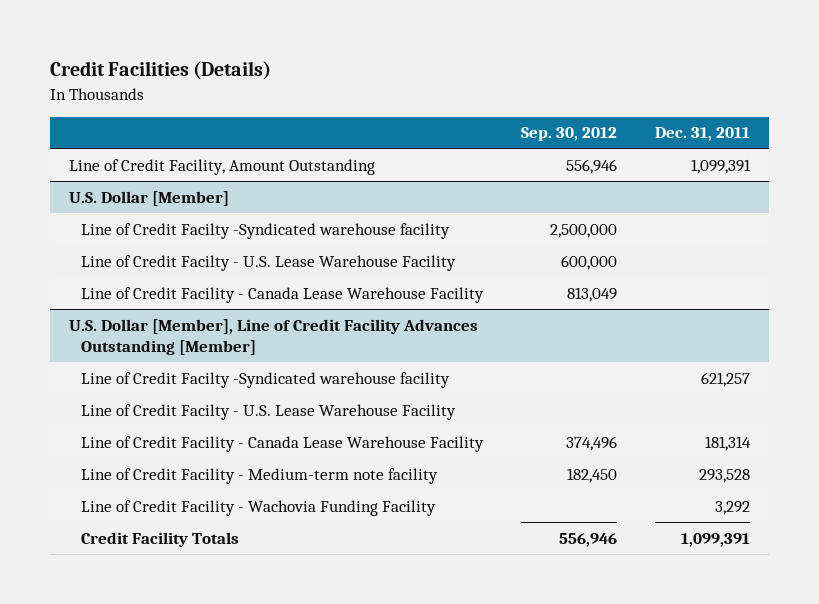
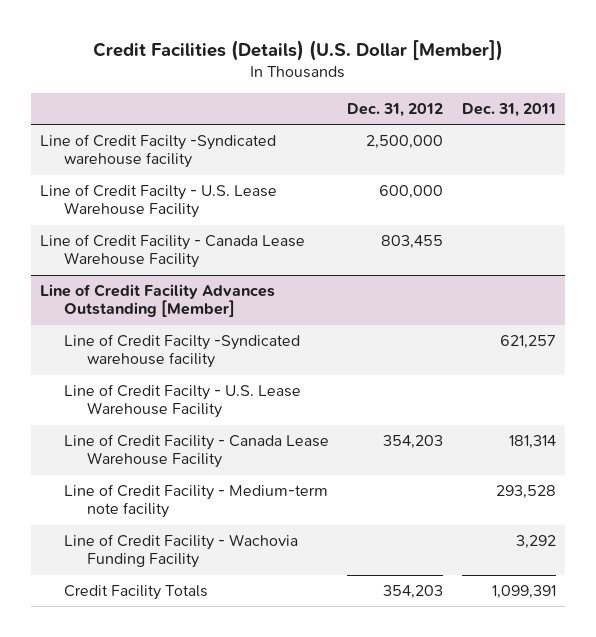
- Credit Facilities (Details)
+ Credit Facilities (Details) (U.S. Dollar [Member])
- | Sep. 30, 2012 | Dec. 31, 2011
+ | Dec. 31, 2012 | Dec. 31, 2011
- Line of Credit Facility, Amount Outstanding | 556,946 | 1,099,391
- U.S. Dollar [Member]
- U.S. Dollar [Member], Line of Credit Facility Advances Outstanding [Member]
+ Line of Credit Facility Advances Outstanding [Member]

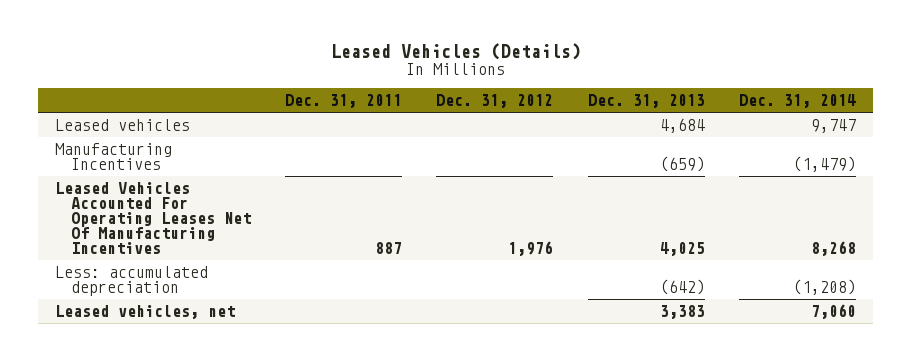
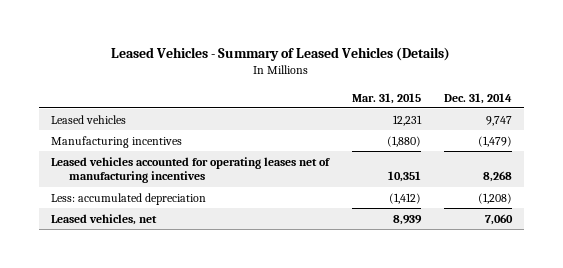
- Leased Vehicles (Details)
+ Leased Vehicles - Summary of Leased Vehicles (Details)
- | Dec. 31, 2011 | Dec. 31, 2012 | Dec. 31, 2013 | Dec. 31, 2014
+ | Mar. 31, 2015 | Dec. 31, 2014
- Manufacturing Incentives | | | (659) | (1,479)
- Leased Vehicles Accounted For Operating Leases Net Of Manufacturing Incentives | 887 | 1,976 | 4,025 | 8,268
+ Manufacturing incentives | (1,880) | (1,479)
+ Leased vehicles accounted for operating leases net of manufacturing incentives | 10,351 | 8,268

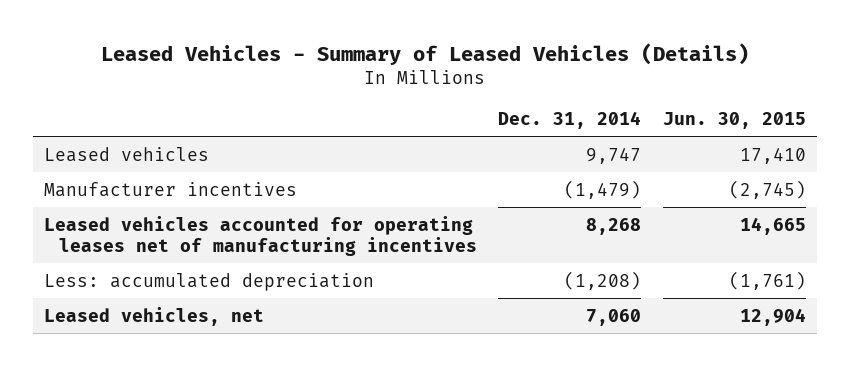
- | Mar. 31, 2015 | Dec. 31, 2014
+ | Dec. 31, 2014 | Jun. 30, 2015
- Manufacturing incentives | (1,880) | (1,479)
+ Manufacturer incentives | (1,479) | (2,745)

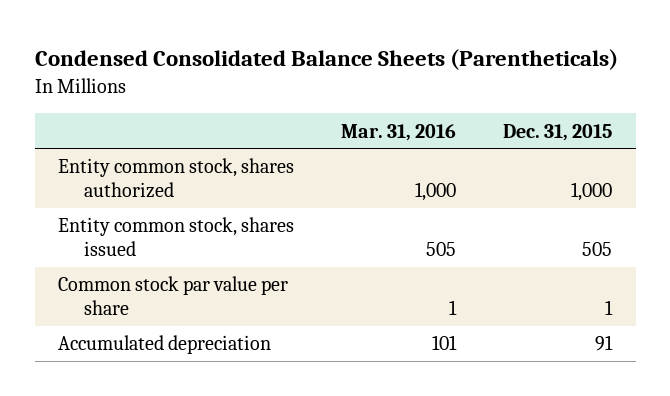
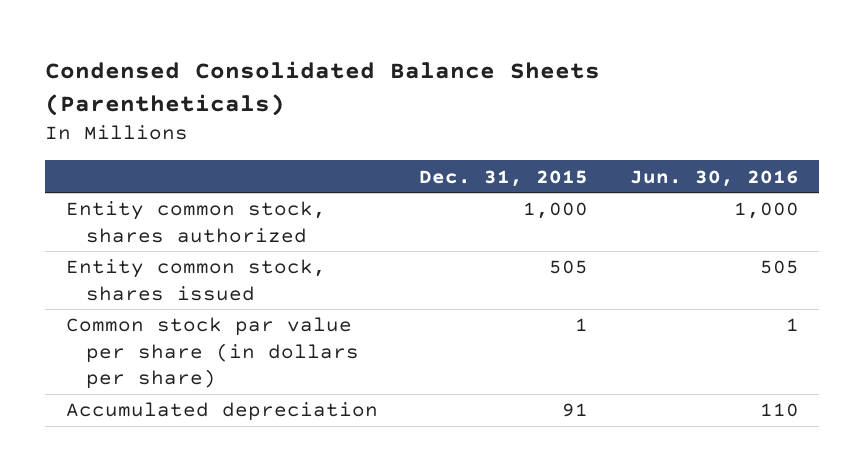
- | Mar. 31, 2016 | Dec. 31, 2015
+ | Dec. 31, 2015 | Jun. 30, 2016
- Common stock par value per share | 1 | 1
+ Common stock par value per share (in dollars per share) | 1 | 1

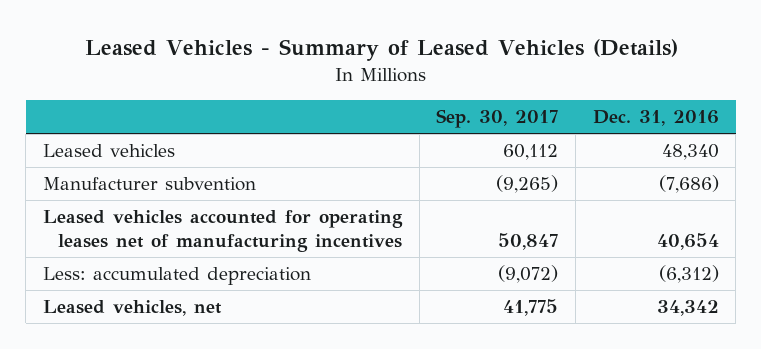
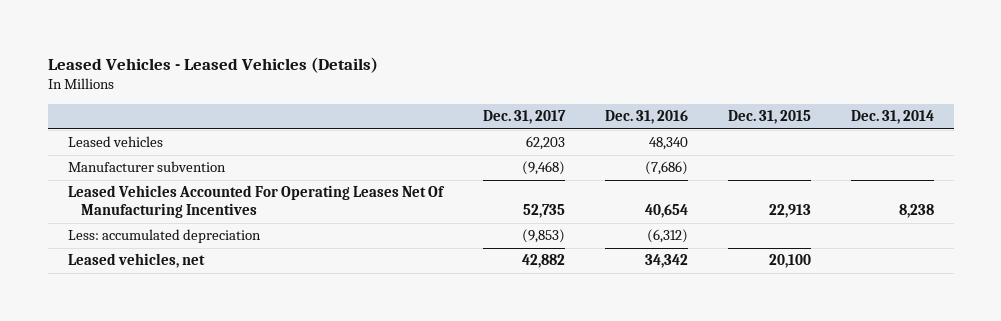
- Leased Vehicles - Summary of Leased Vehicles (Details)
+ Leased Vehicles - Leased Vehicles (Details)
- | Sep. 30, 2017 | Dec. 31, 2016
+ | Dec. 31, 2017 | Dec. 31, 2016 | Dec. 31, 2015 | Dec. 31, 2014
- Leased vehicles accounted for operating leases net of manufacturing incentives | 50,847 | 40,654
+ Leased Vehicles Accounted For Operating Leases Net Of Manufacturing Incentives | 52,735 | 40,654 | 22,913 | 8,238

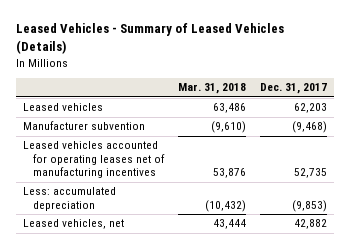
- Leased Vehicles - Leased Vehicles (Details)
+ Leased Vehicles - Summary of Leased Vehicles (Details)
- | Dec. 31, 2017 | Dec. 31, 2016 | Dec. 31, 2015 | Dec. 31, 2014
+ | Mar. 31, 2018 | Dec. 31, 2017
- Leased Vehicles Accounted For Operating Leases Net Of Manufacturing Incentives | 52,735 | 40,654 | 22,913 | 8,238
+ Leased vehicles accounted for operating leases net of manufacturing incentives | 53,876 | 52,735

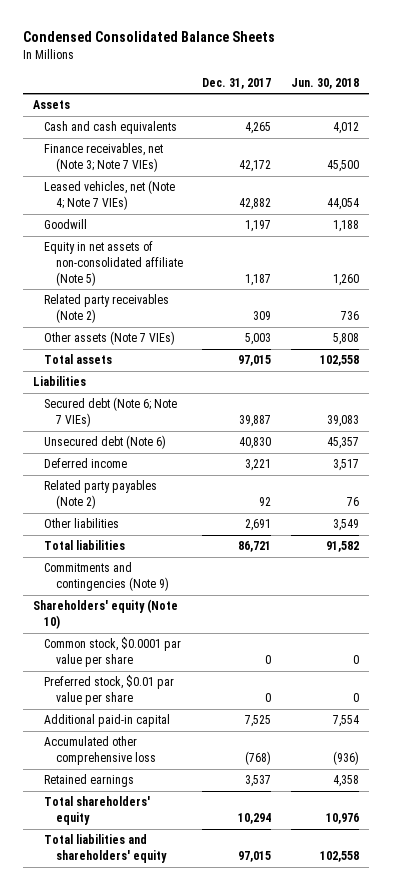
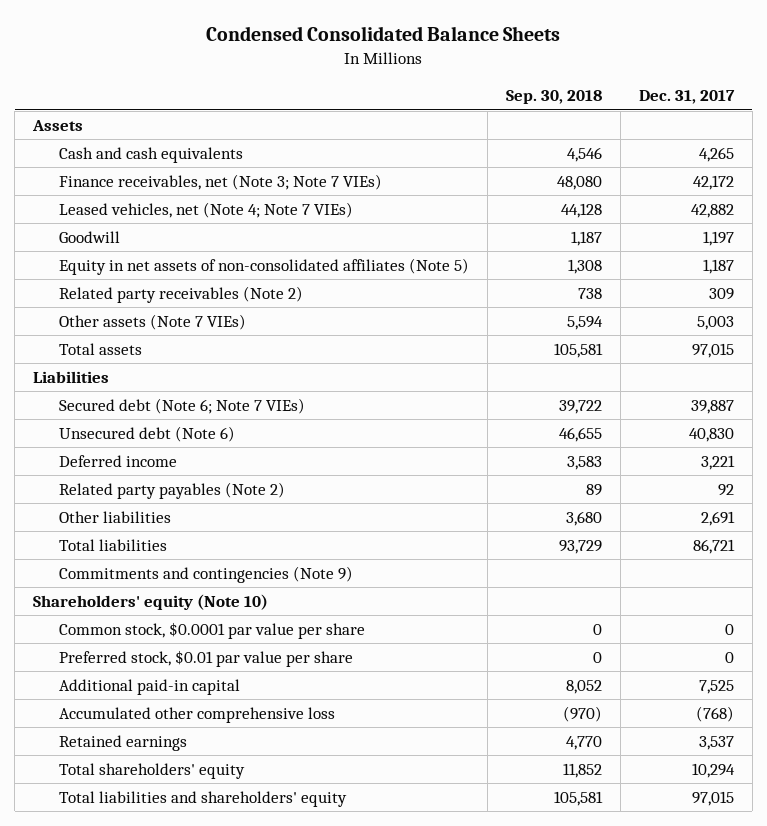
- | Dec. 31, 2017 | Jun. 30, 2018
+ | Sep. 30, 2018 | Dec. 31, 2017
- Equity in net assets of non-consolidated affiliate (Note 5) | 1,187 | 1,260
+ Equity in net assets of non-consolidated affiliates (Note 5) | 1,308 | 1,187

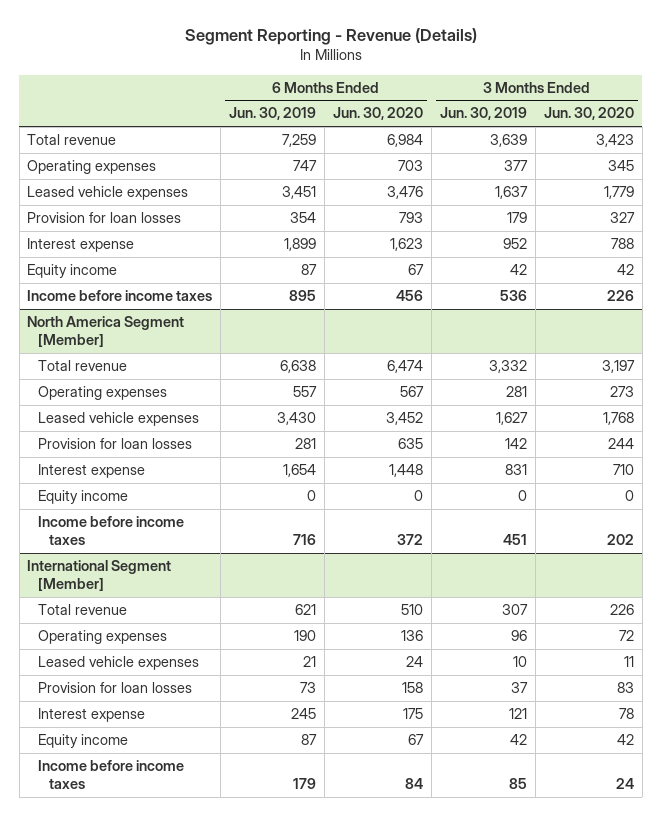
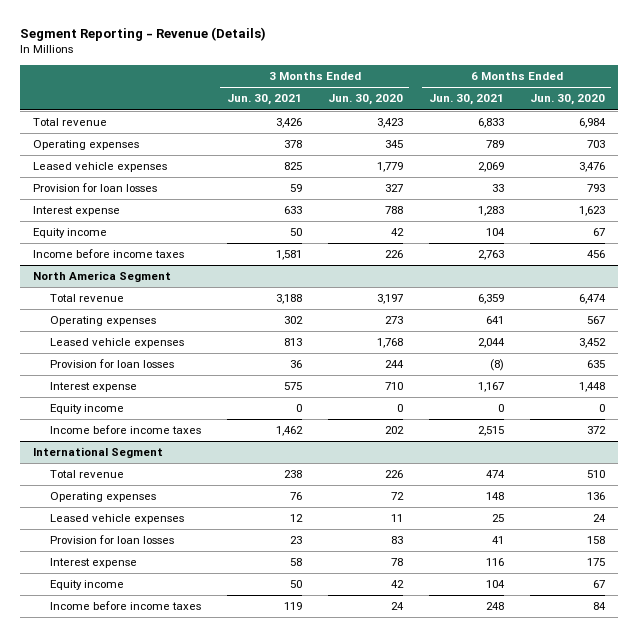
- | 6 Months Ended Jun. 30, 2019 | 6 Months Ended Jun. 30, 2020 | 3 Months Ended Jun. 30, 2019 | 3 Months Ended Jun. 30, 2020
+ | 3 Months Ended Jun. 30, 2021 | 3 Months Ended Jun. 30, 2020 | 6 Months Ended Jun. 30, 2021 | 6 Months Ended Jun. 30, 2020
- North America Segment [Member]
+ North America Segment
- International Segment [Member]
+ International Segment

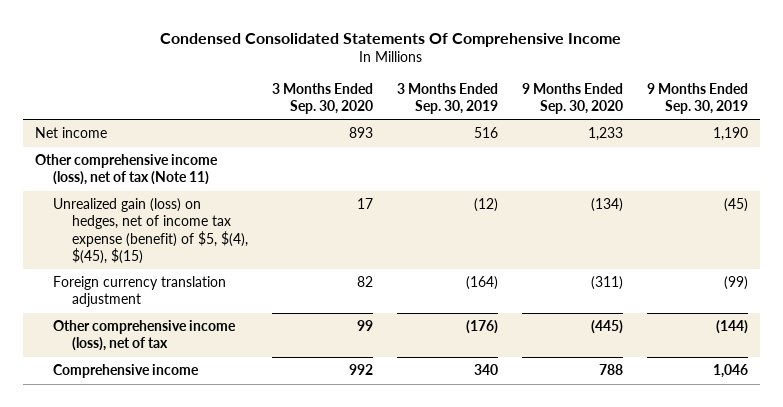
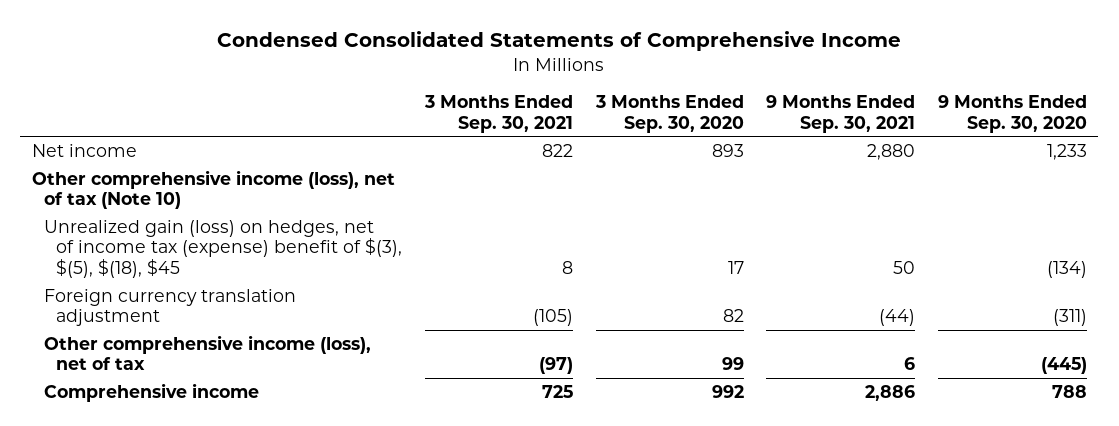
- Condensed Consolidated Statements Of Comprehensive Income
+ Condensed Consolidated Statements of Comprehensive Income
- | 3 Months Ended Sep. 30, 2020 | 3 Months Ended Sep. 30, 2019 | 9 Months Ended Sep. 30, 2020 | 9 Months Ended Sep. 30, 2019
+ | 3 Months Ended Sep. 30, 2021 | 3 Months Ended Sep. 30, 2020 | 9 Months Ended Sep. 30, 2021 | 9 Months Ended Sep. 30, 2020
- Other comprehensive income (loss), net of tax (Note 11)
- Unrealized gain (loss) on hedges, net of income tax expense (benefit) of $5, $(4), $(45), $(15) | 17 | (12) | (134) | (45)
+ Other comprehensive income (loss), net of tax (Note 10)
+ Unrealized gain (loss) on hedges, net of income tax (expense) benefit of $(3), $(5), $(18), $45 | 8 | 17 | 50 | (134)

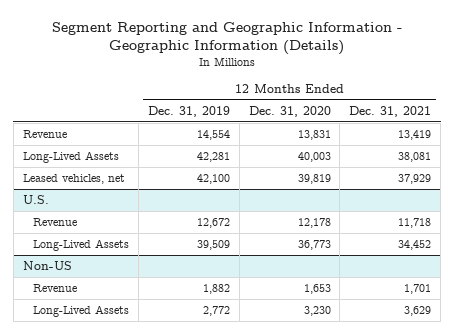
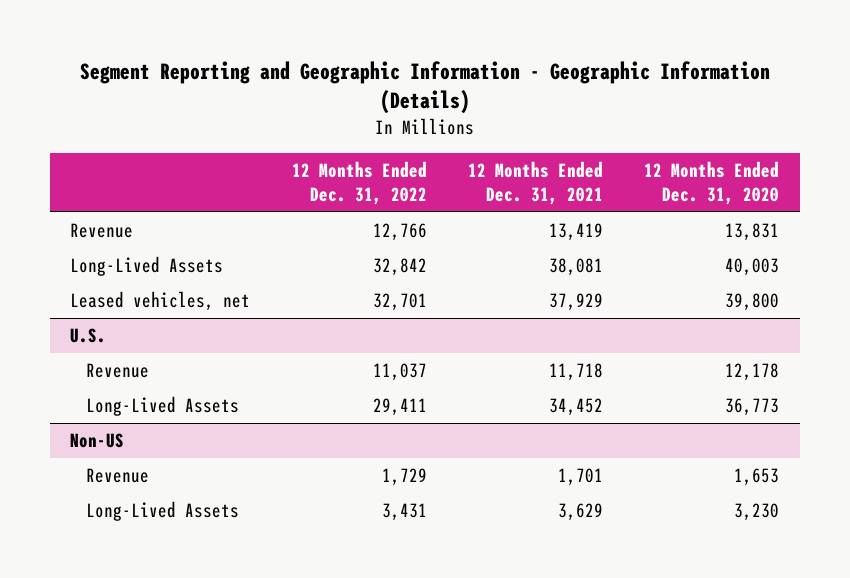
- | 12 Months Ended Dec. 31, 2019 | 12 Months Ended Dec. 31, 2020 | 12 Months Ended Dec. 31, 2021
+ | 12 Months Ended Dec. 31, 2022 | 12 Months Ended Dec. 31, 2021 | 12 Months Ended Dec. 31, 2020
- Leased vehicles, net | 42,100 | 39,819 | 37,929
+ Leased vehicles, net | 32,701 | 37,929 | 39,800

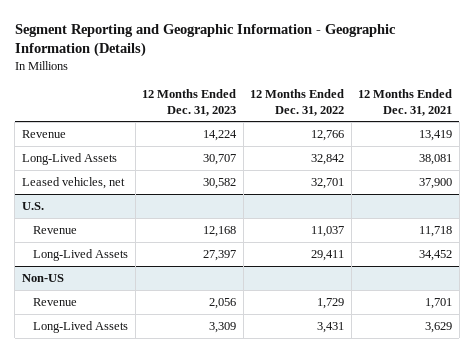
- | 12 Months Ended Dec. 31, 2022 | 12 Months Ended Dec. 31, 2021 | 12 Months Ended Dec. 31, 2020
+ | 12 Months Ended Dec. 31, 2023 | 12 Months Ended Dec. 31, 2022 | 12 Months Ended Dec. 31, 2021
- Leased vehicles, net | 32,701 | 37,929 | 39,800
+ Leased vehicles, net | 30,582 | 32,701 | 37,900

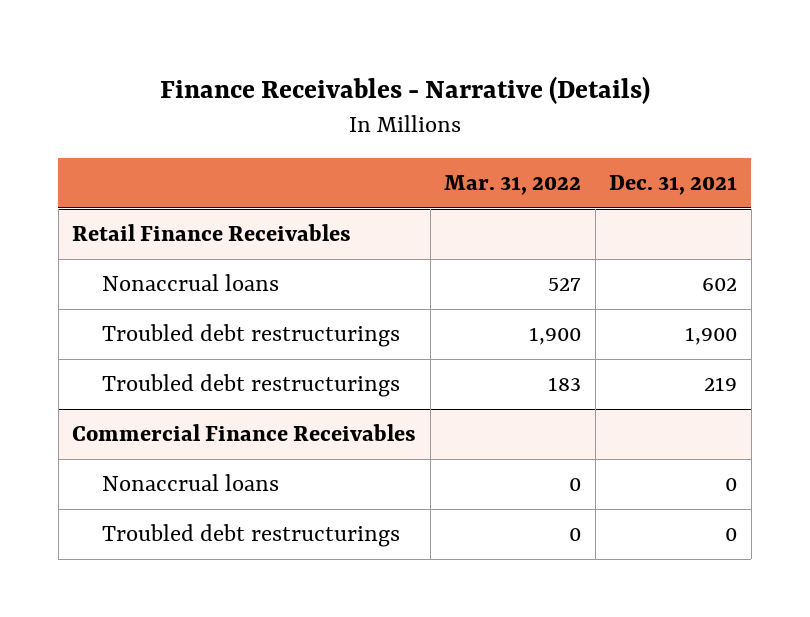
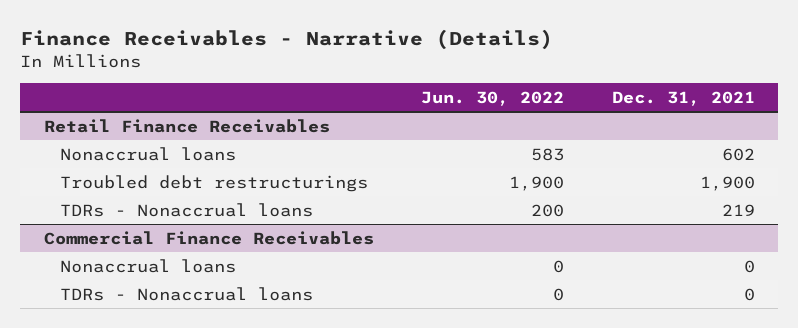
- | Mar. 31, 2022 | Dec. 31, 2021
+ | Jun. 30, 2022 | Dec. 31, 2021
@ Retail Finance Receivables
- Troubled debt restructurings | 183 | 219
+ TDRs - Nonaccrual loans | 200 | 219
@ Commercial Finance Receivables
- Troubled debt restructurings | 0 | 0
+ TDRs - Nonaccrual loans | 0 | 0

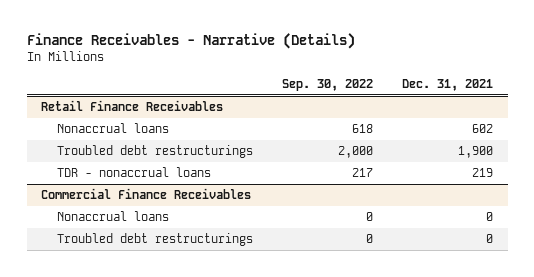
- | Jun. 30, 2022 | Dec. 31, 2021
+ | Sep. 30, 2022 | Dec. 31, 2021
@ Retail Finance Receivables
- TDRs - Nonaccrual loans | 200 | 219
+ TDR - nonaccrual loans | 217 | 219
@ Commercial Finance Receivables
- TDRs - Nonaccrual loans | 0 | 0
+ Troubled debt restructurings | 0 | 0

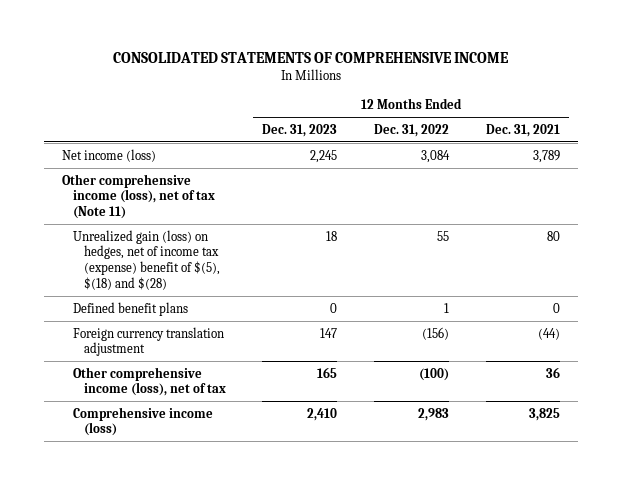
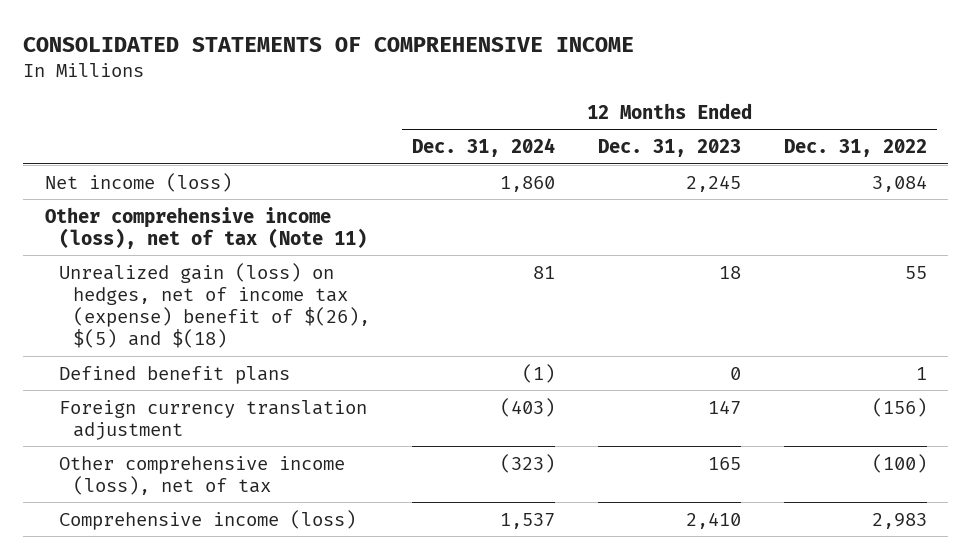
- | 12 Months Ended Dec. 31, 2023 | 12 Months Ended Dec. 31, 2022 | 12 Months Ended Dec. 31, 2021
+ | 12 Months Ended Dec. 31, 2024 | 12 Months Ended Dec. 31, 2023 | 12 Months Ended Dec. 31, 2022
- Unrealized gain (loss) on hedges, net of income tax (expense) benefit of $(5), $(18) and $(28) | 18 | 55 | 80
+ Unrealized gain (loss) on hedges, net of income tax (expense) benefit of $(26), $(5) and $(18) | 81 | 18 | 55

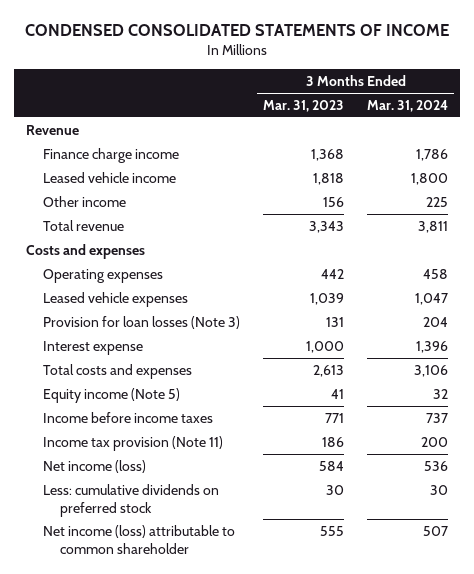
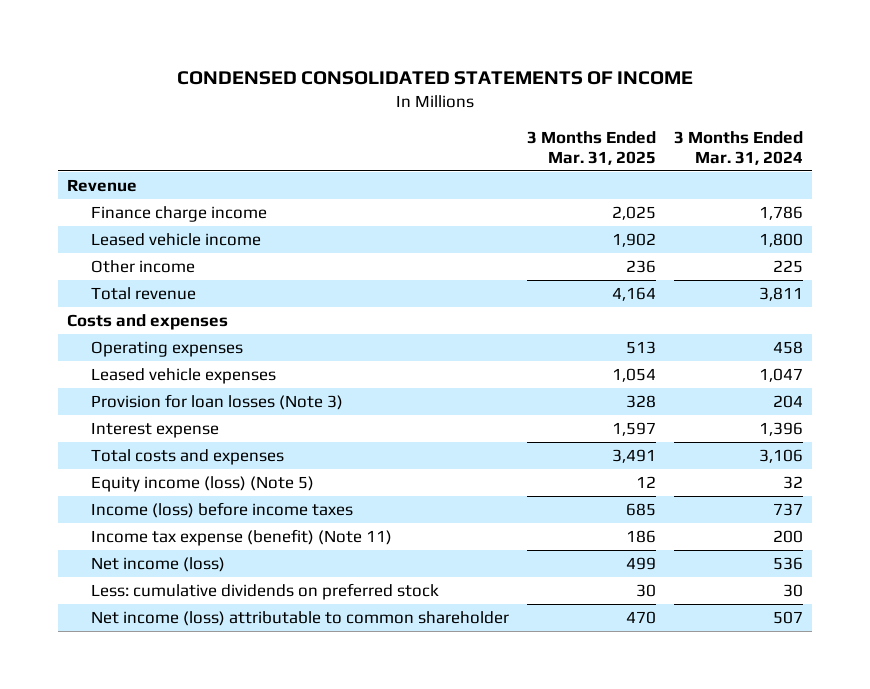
- | 3 Months Ended Mar. 31, 2023 | 3 Months Ended Mar. 31, 2024
+ | 3 Months Ended Mar. 31, 2025 | 3 Months Ended Mar. 31, 2024
- Equity income (Note 5) | 41 | 32
- Income before income taxes | 771 | 737
- Income tax provision (Note 11) | 186 | 200
+ Equity income (loss) (Note 5) | 12 | 32
+ Income (loss) before income taxes | 685 | 737
+ Income tax expense (benefit) (Note 11) | 186 | 200

